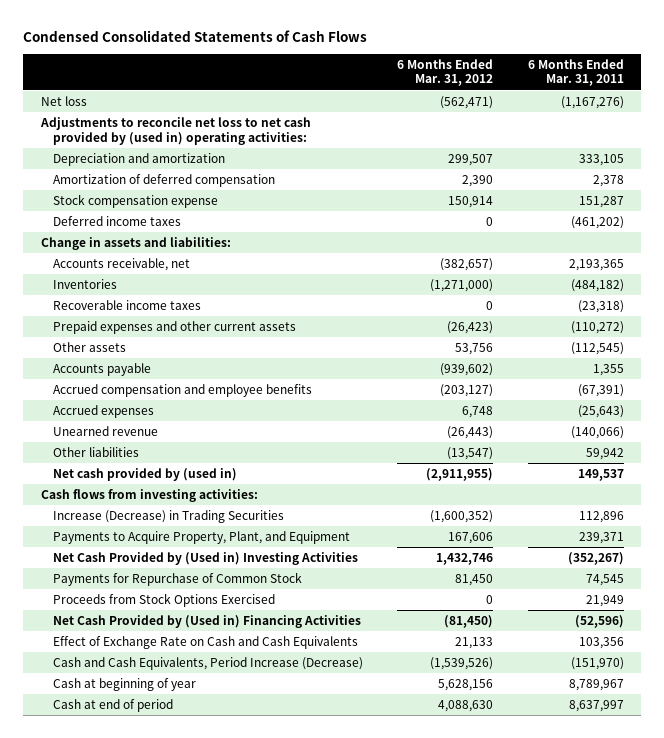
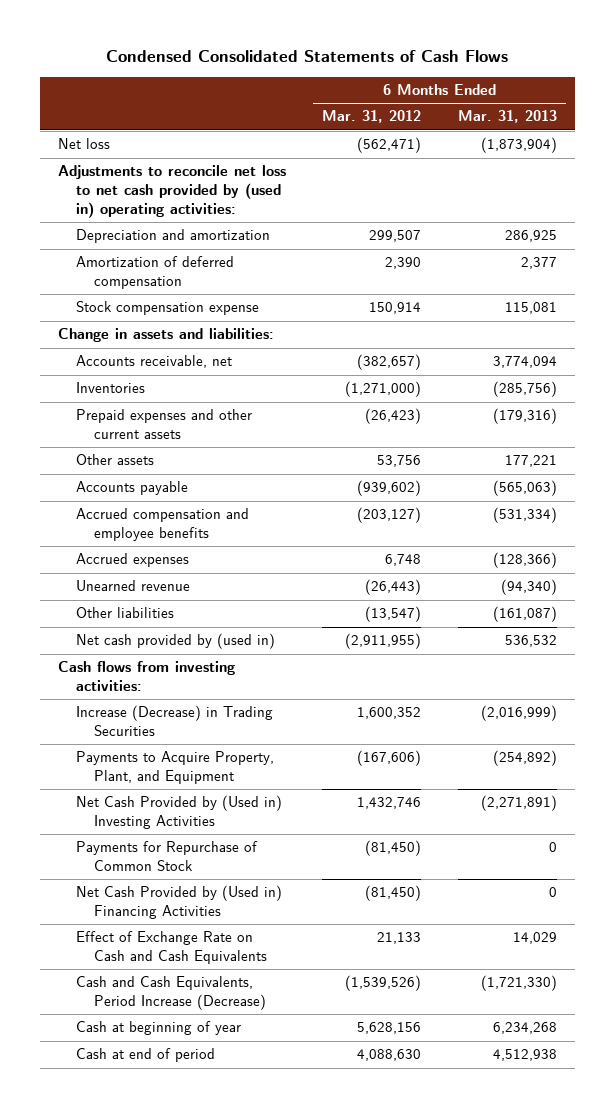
- | 6 Months Ended Mar. 31, 2012 | 6 Months Ended Mar. 31, 2011
+ | 6 Months Ended Mar. 31, 2012 | 6 Months Ended Mar. 31, 2013
- Deferred income taxes | 0 | (461,202)
- Recoverable income taxes | 0 | (23,318)
- Increase (Decrease) in Trading Securities | (1,600,352) | 112,896
- Payments to Acquire Property, Plant, and Equipment | 167,606 | 239,371
+ Increase (Decrease) in Trading Securities | 1,600,352 | (2,016,999)
+ Payments to Acquire Property, Plant, and Equipment | (167,606) | (254,892)
- Payments for Repurchase of Common Stock | 81,450 | 74,545
- Proceeds from Stock Options Exercised | 0 | 21,949
+ Payments for Repurchase of Common Stock | (81,450) | 0

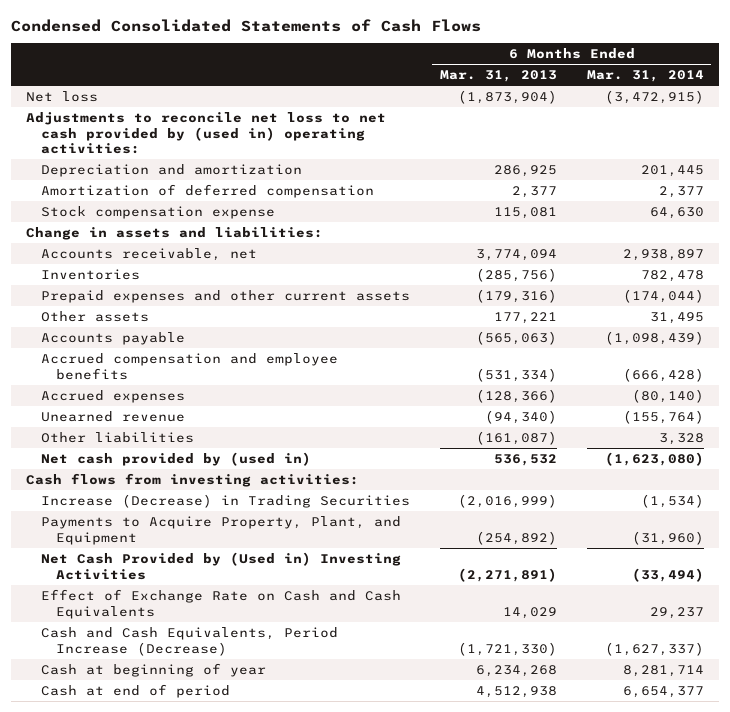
- | 6 Months Ended Mar. 31, 2012 | 6 Months Ended Mar. 31, 2013
+ | 6 Months Ended Mar. 31, 2013 | 6 Months Ended Mar. 31, 2014
- Payments for Repurchase of Common Stock | (81,450) | 0
- Net Cash Provided by (Used in) Financing Activities | (81,450) | 0

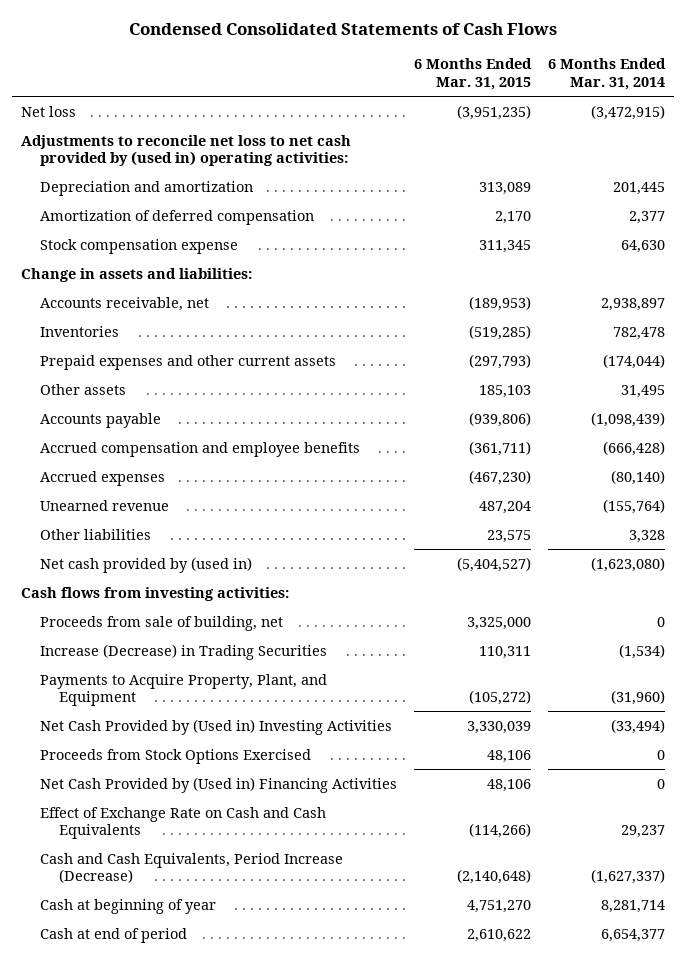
- | 6 Months Ended Mar. 31, 2013 | 6 Months Ended Mar. 31, 2014
+ | 6 Months Ended Mar. 31, 2015 | 6 Months Ended Mar. 31, 2014
+ Proceeds from sale of building, net | 3,325,000 | 0
+ Proceeds from Stock Options Exercised | 48,106 | 0
+ Net Cash Provided by (Used in) Financing Activities | 48,106 | 0

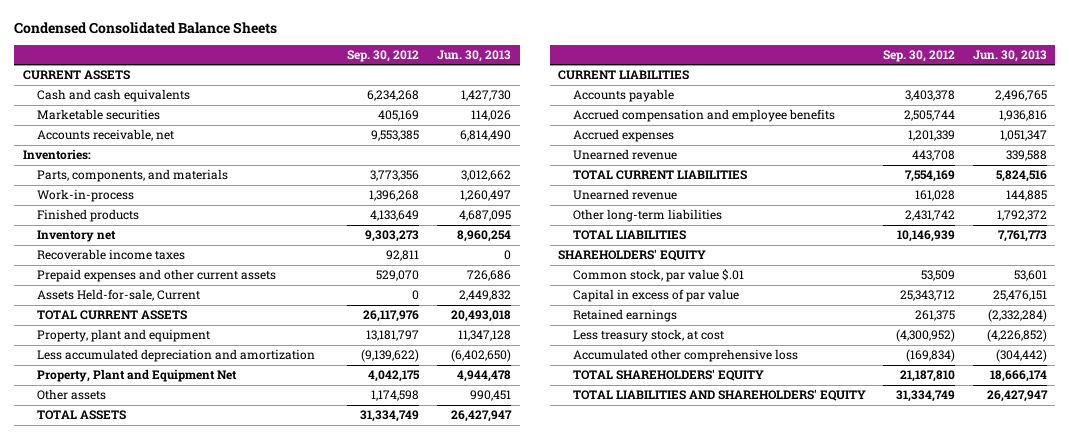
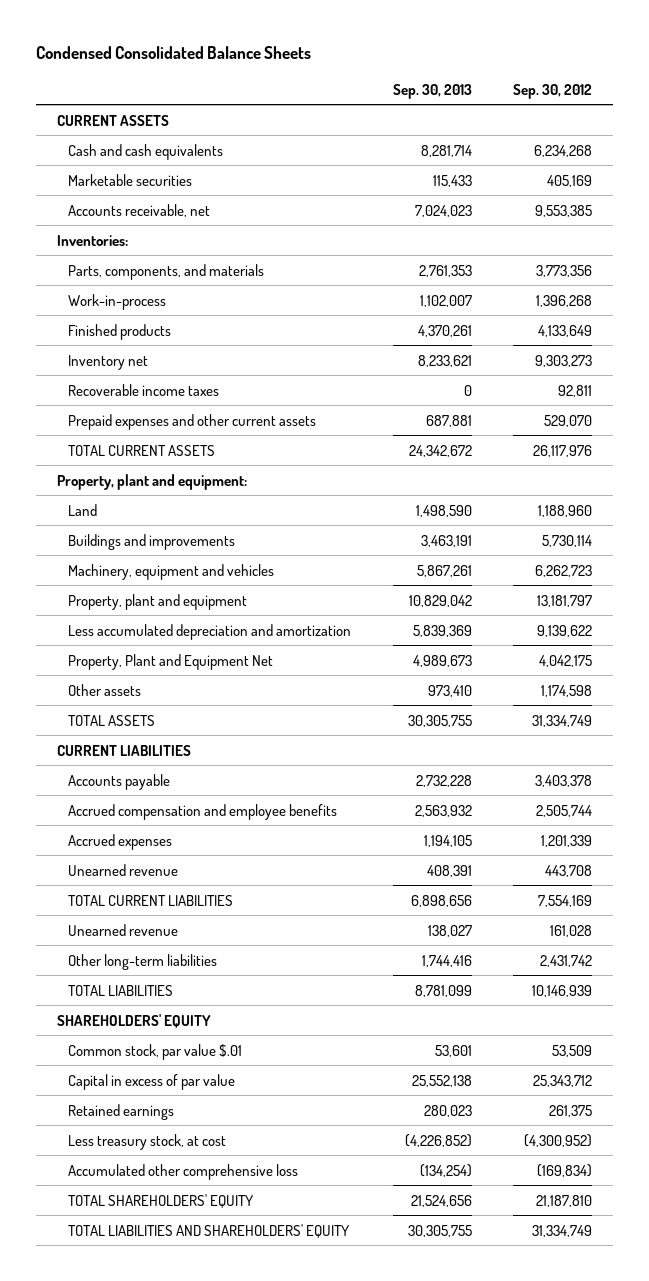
- | Sep. 30, 2012 | Jun. 30, 2013
+ | Sep. 30, 2013 | Sep. 30, 2012
- Assets Held-for-sale, Current | 0 | 2,449,832
+ Property, plant and equipment:
+ Land | 1,498,590 | 1,188,960
+ Buildings and improvements | 3,463,191 | 5,730,114
+ Machinery, equipment and vehicles | 5,867,261 | 6,262,723
- Less accumulated depreciation and amortization | (9,139,622) | (6,402,650)
+ Less accumulated depreciation and amortization | 5,839,369 | 9,139,622

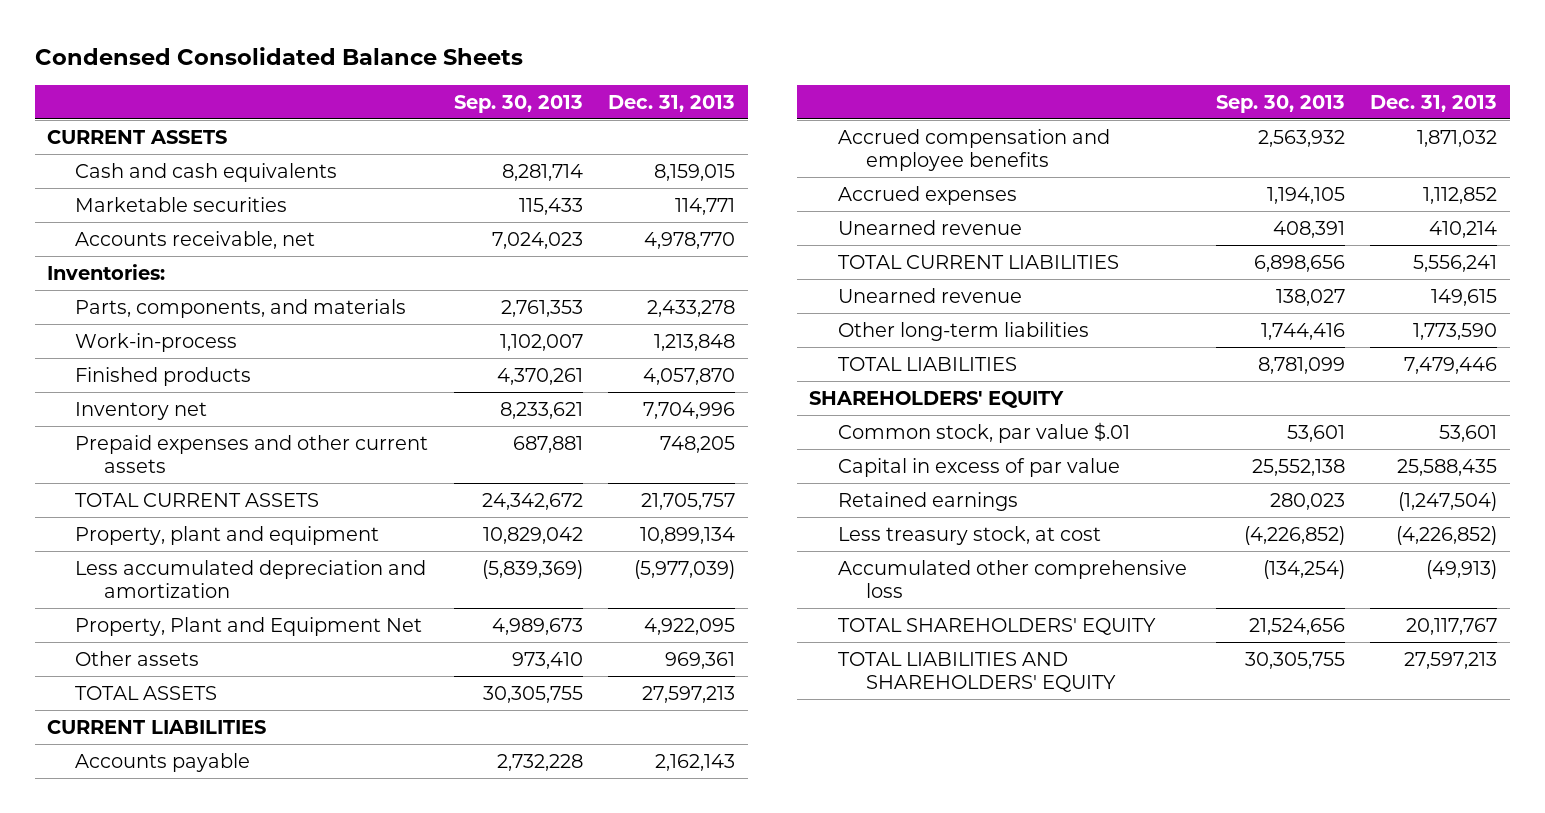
- | Sep. 30, 2013 | Sep. 30, 2012
+ | Sep. 30, 2013 | Dec. 31, 2013
- Recoverable income taxes | 0 | 92,811
- Property, plant and equipment:
- Land | 1,498,590 | 1,188,960
- Buildings and improvements | 3,463,191 | 5,730,114
- Machinery, equipment and vehicles | 5,867,261 | 6,262,723
- Less accumulated depreciation and amortization | 5,839,369 | 9,139,622
+ Less accumulated depreciation and amortization | (5,839,369) | (5,977,039)

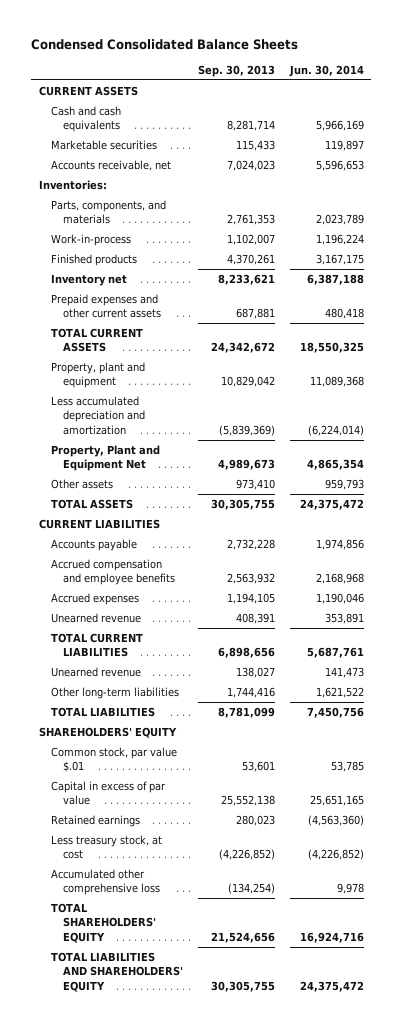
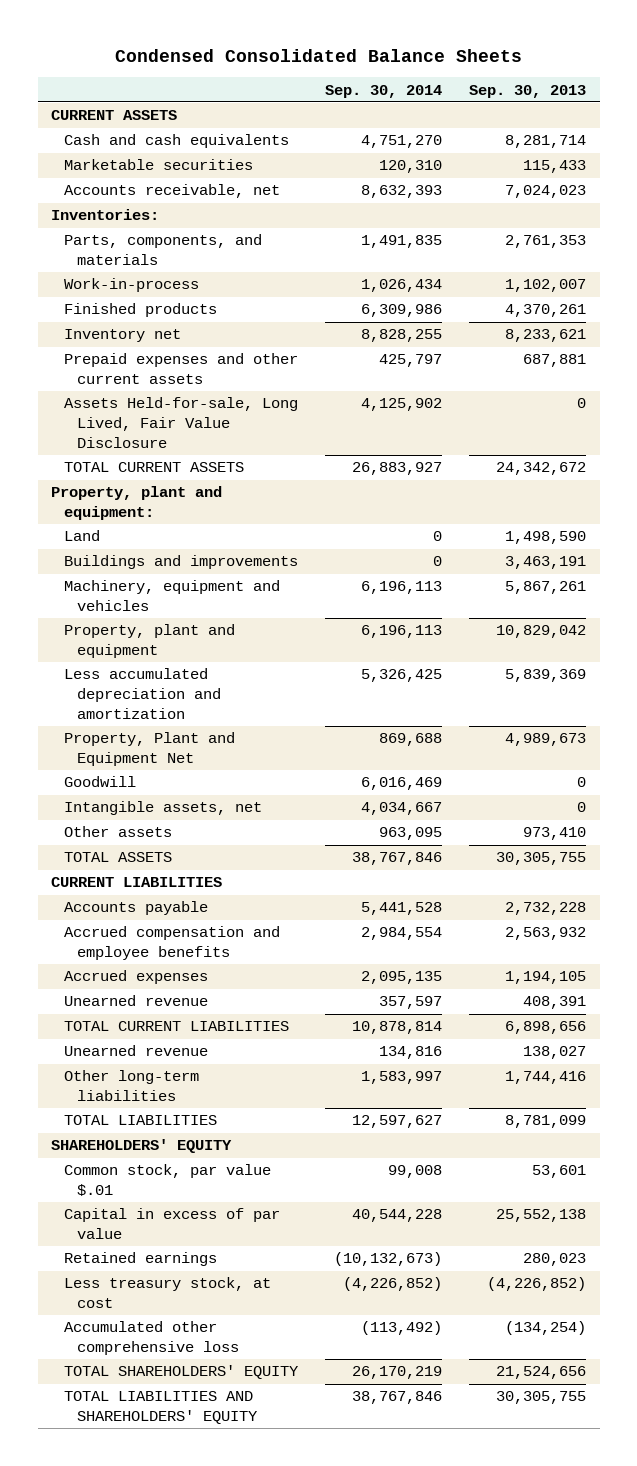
- | Sep. 30, 2013 | Jun. 30, 2014
+ | Sep. 30, 2014 | Sep. 30, 2013
+ Assets Held-for-sale, Long Lived, Fair Value Disclosure | 4,125,902 | 0
+ Property, plant and equipment:
+ Land | 0 | 1,498,590
+ Buildings and improvements | 0 | 3,463,191
+ Machinery, equipment and vehicles | 6,196,113 | 5,867,261
- Less accumulated depreciation and amortization | (5,839,369) | (6,224,014)
+ Less accumulated depreciation and amortization | 5,326,425 | 5,839,369
+ Goodwill | 6,016,469 | 0
+ Intangible assets, net | 4,034,667 | 0

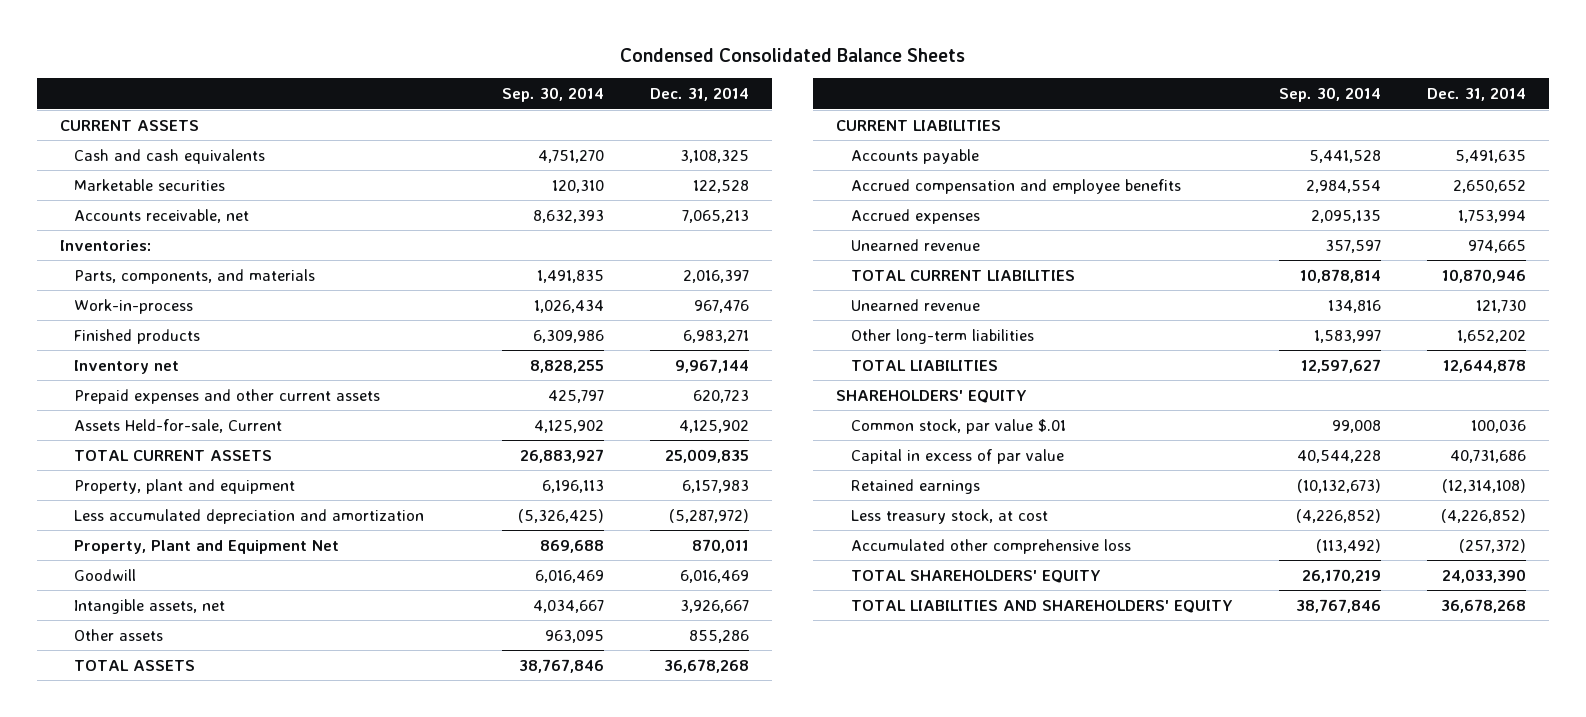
- | Sep. 30, 2014 | Sep. 30, 2013
+ | Sep. 30, 2014 | Dec. 31, 2014
- Assets Held-for-sale, Long Lived, Fair Value Disclosure | 4,125,902 | 0
+ Assets Held-for-sale, Current | 4,125,902 | 4,125,902
- Property, plant and equipment:
- Land | 0 | 1,498,590
- Buildings and improvements | 0 | 3,463,191
- Machinery, equipment and vehicles | 6,196,113 | 5,867,261
- Less accumulated depreciation and amortization | 5,326,425 | 5,839,369
+ Less accumulated depreciation and amortization | (5,326,425) | (5,287,972)

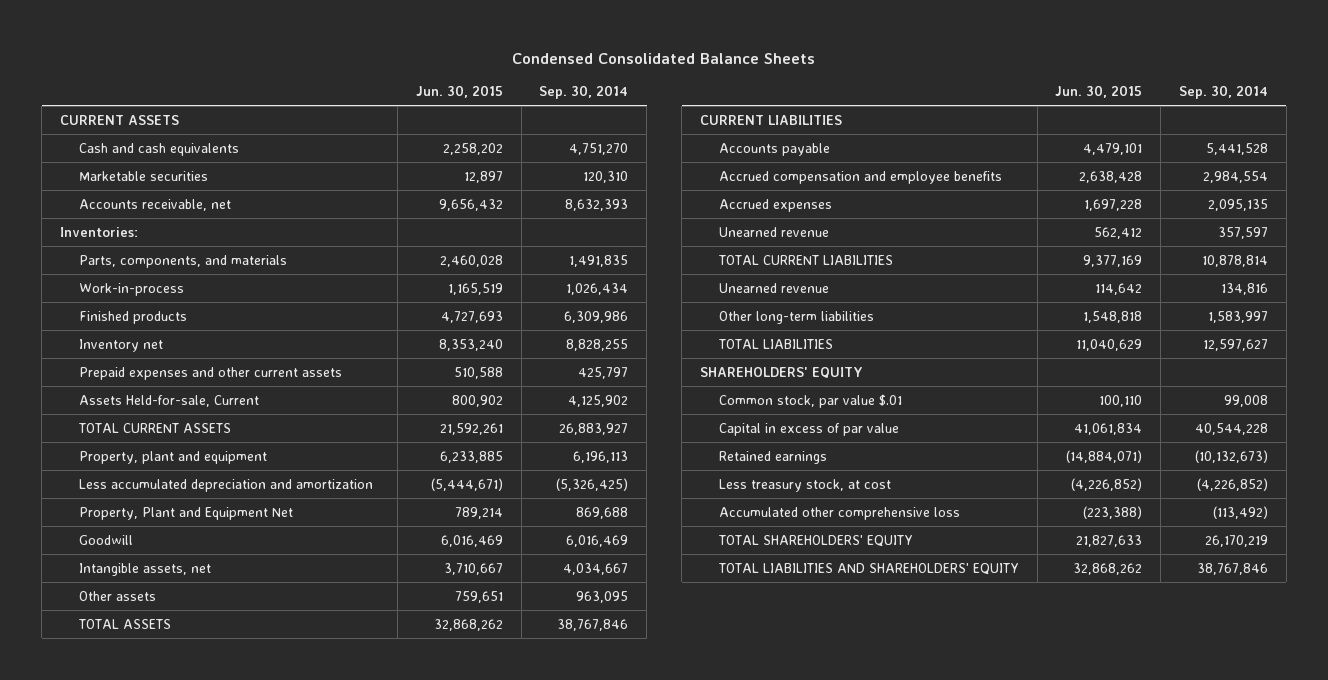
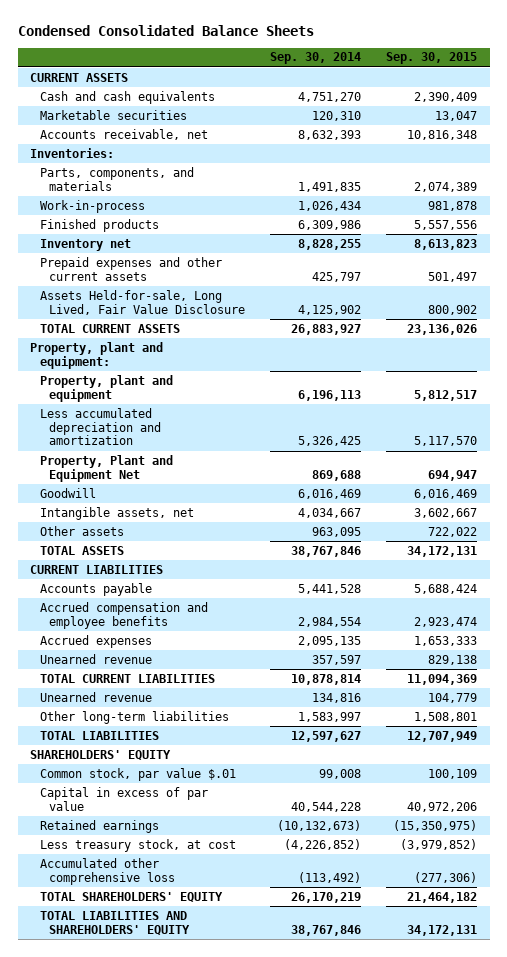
- | Jun. 30, 2015 | Sep. 30, 2014
+ | Sep. 30, 2014 | Sep. 30, 2015
- Assets Held-for-sale, Current | 800,902 | 4,125,902
+ Assets Held-for-sale, Long Lived, Fair Value Disclosure | 4,125,902 | 800,902
+ Property, plant and equipment:
- Less accumulated depreciation and amortization | (5,444,671) | (5,326,425)
+ Less accumulated depreciation and amortization | 5,326,425 | 5,117,570

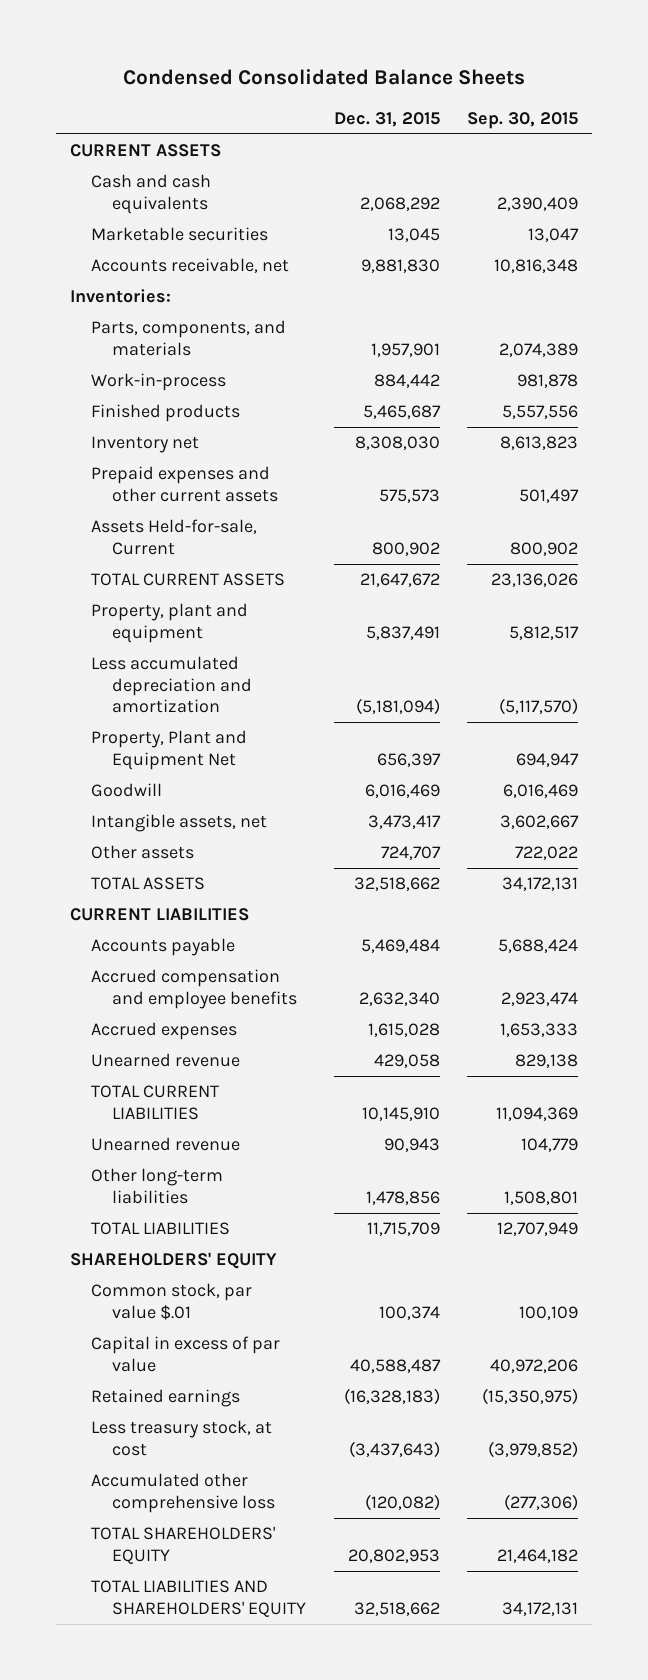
- | Sep. 30, 2014 | Sep. 30, 2015
+ | Dec. 31, 2015 | Sep. 30, 2015
- Assets Held-for-sale, Long Lived, Fair Value Disclosure | 4,125,902 | 800,902
+ Assets Held-for-sale, Current | 800,902 | 800,902
- Property, plant and equipment:
- Less accumulated depreciation and amortization | 5,326,425 | 5,117,570
+ Less accumulated depreciation and amortization | (5,181,094) | (5,117,570)

